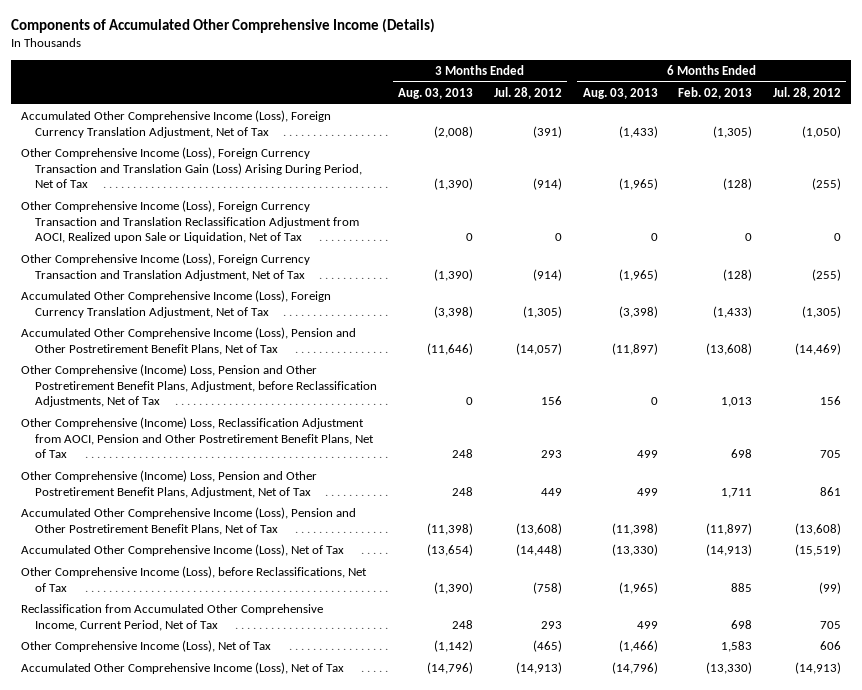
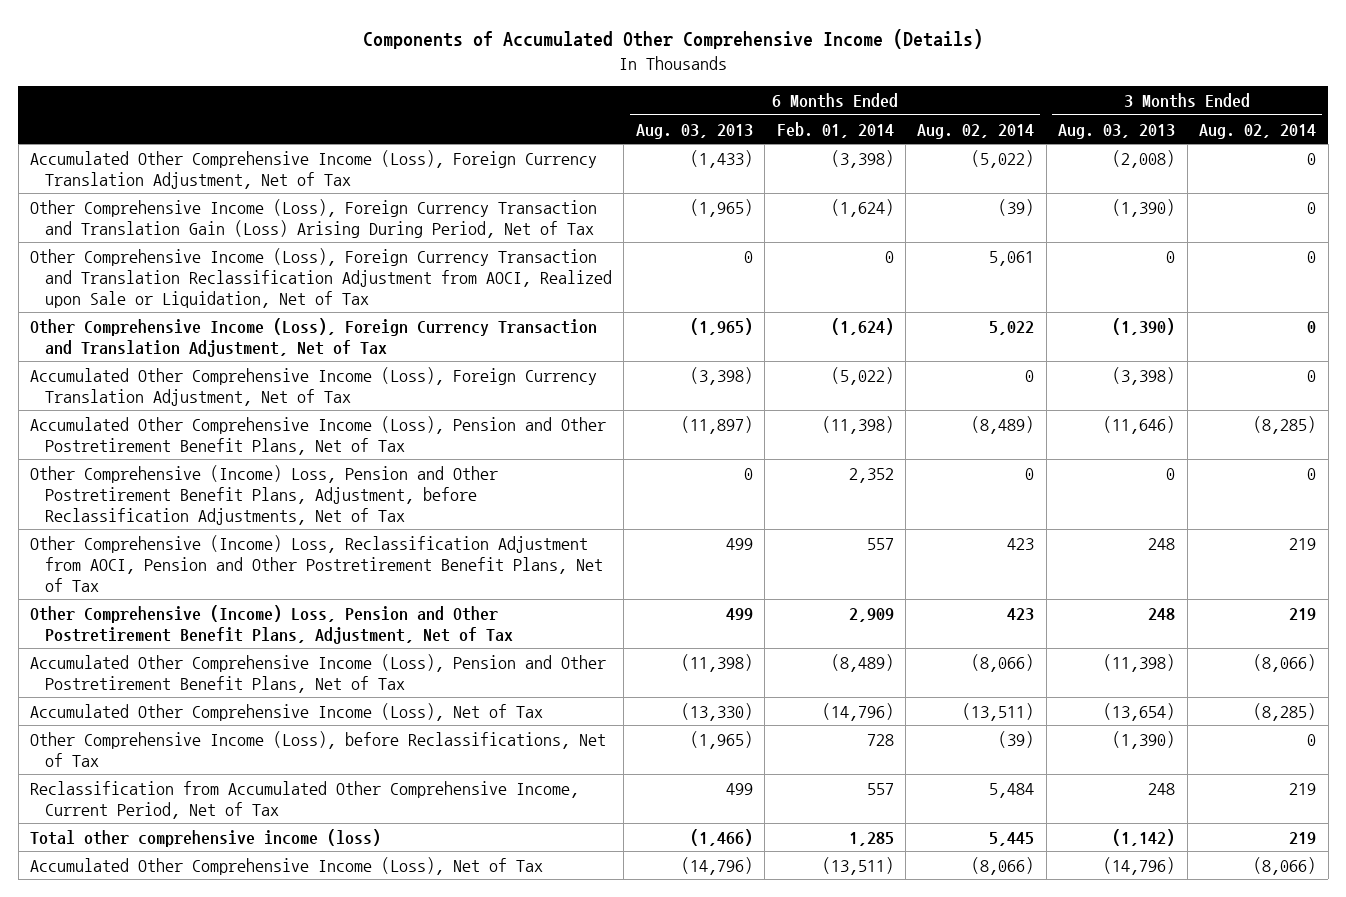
- | 3 Months Ended Aug. 03, 2013 | 3 Months Ended Jul. 28, 2012 | 6 Months Ended Aug. 03, 2013 | 6 Months Ended Feb. 02, 2013 | 6 Months Ended Jul. 28, 2012
+ | 6 Months Ended Aug. 03, 2013 | 6 Months Ended Feb. 01, 2014 | 6 Months Ended Aug. 02, 2014 | 3 Months Ended Aug. 03, 2013 | 3 Months Ended Aug. 02, 2014
- Other Comprehensive Income (Loss), Net of Tax | (1,142) | (465) | (1,466) | 1,583 | 606
+ Total other comprehensive income (loss) | (1,466) | 1,285 | 5,445 | (1,142) | 219

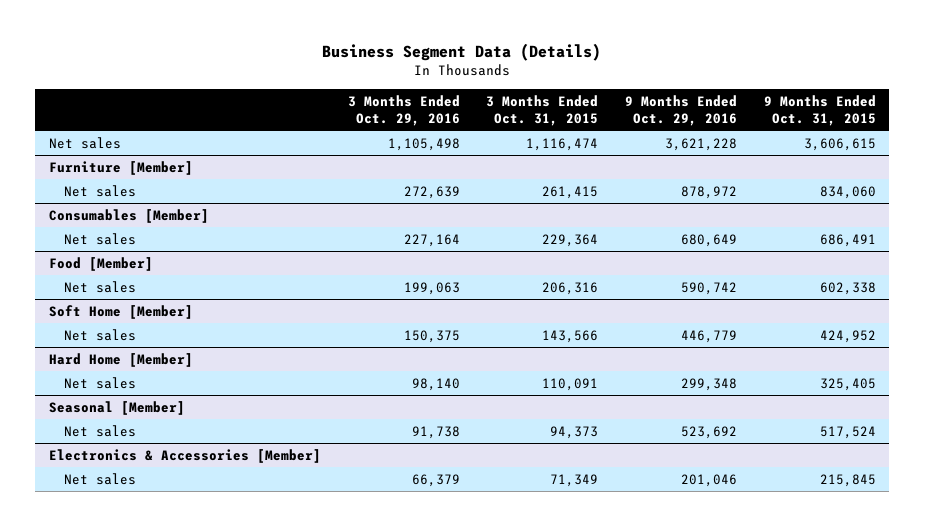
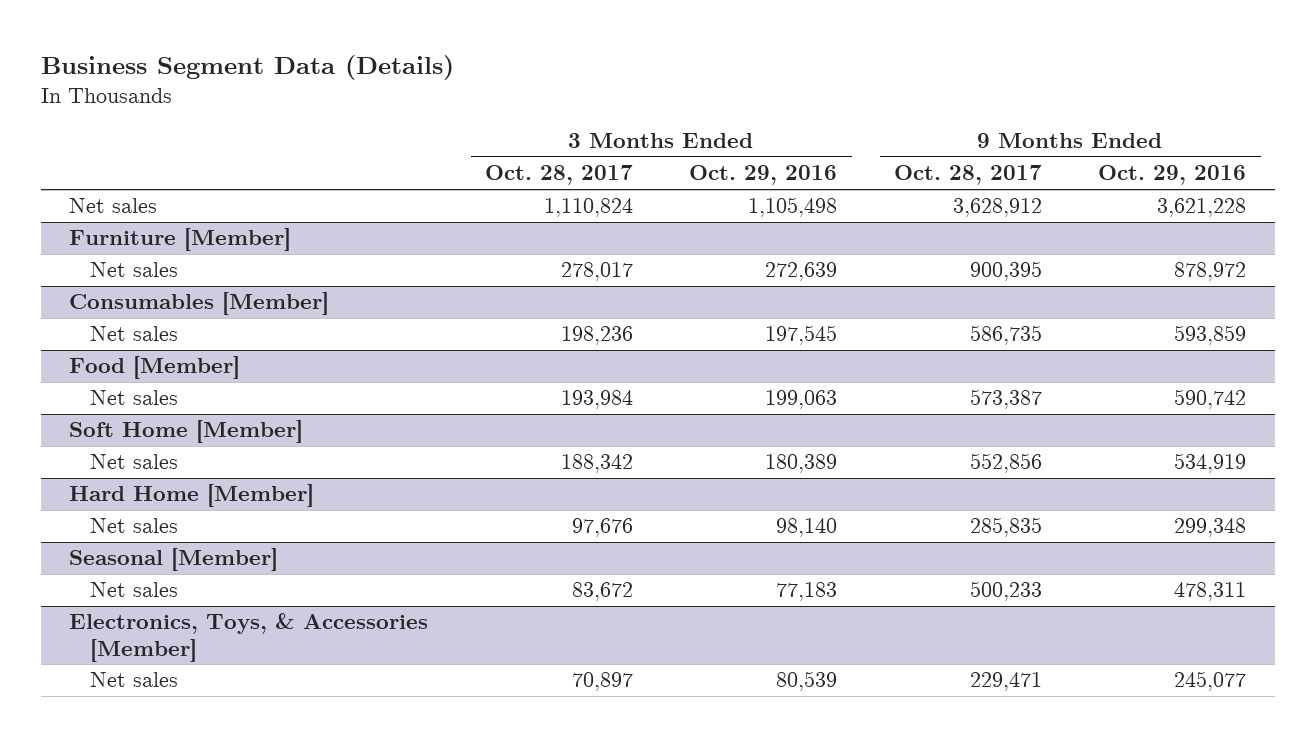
- | 3 Months Ended Oct. 29, 2016 | 3 Months Ended Oct. 31, 2015 | 9 Months Ended Oct. 29, 2016 | 9 Months Ended Oct. 31, 2015
+ | 3 Months Ended Oct. 28, 2017 | 3 Months Ended Oct. 29, 2016 | 9 Months Ended Oct. 28, 2017 | 9 Months Ended Oct. 29, 2016
@ Consumables [Member]
- Net sales | 227,164 | 229,364 | 680,649 | 686,491
+ Net sales | 198,236 | 197,545 | 586,735 | 593,859
@ Soft Home [Member]
- Net sales | 150,375 | 143,566 | 446,779 | 424,952
+ Net sales | 188,342 | 180,389 | 552,856 | 534,919
@ Seasonal [Member]
- Net sales | 91,738 | 94,373 | 523,692 | 517,524
- Electronics & Accessories [Member]
- Net sales | 66,379 | 71,349 | 201,046 | 215,845
@ Seasonal [Member]
+ Net sales | 83,672 | 77,183 | 500,233 | 478,311
+ Electronics, Toys, & Accessories [Member]
+ Net sales | 70,897 | 80,539 | 229,471 | 245,077

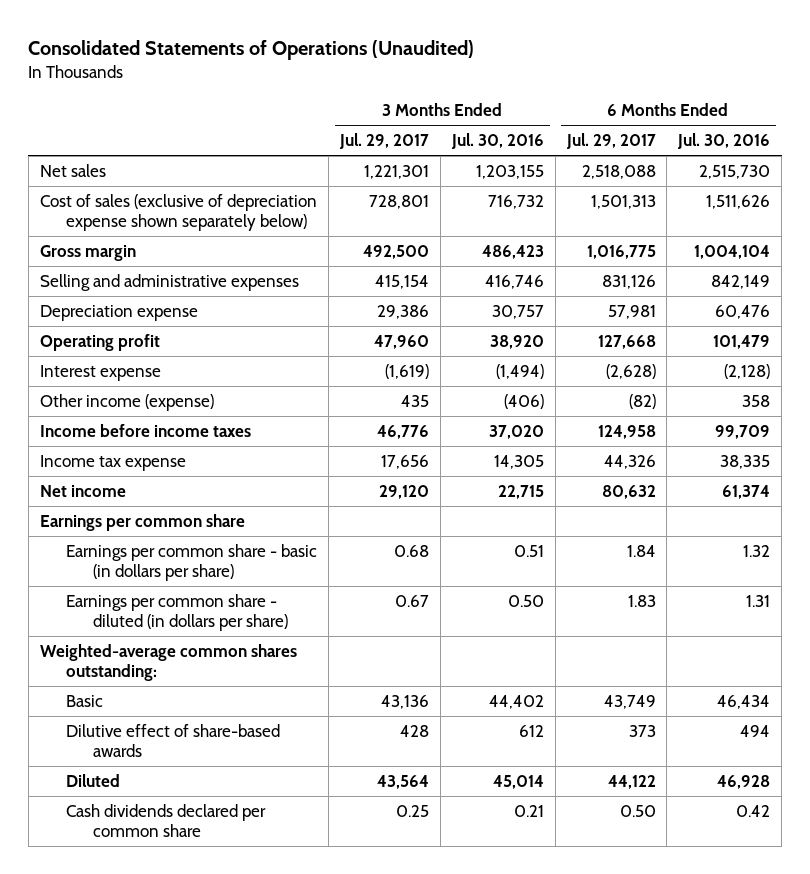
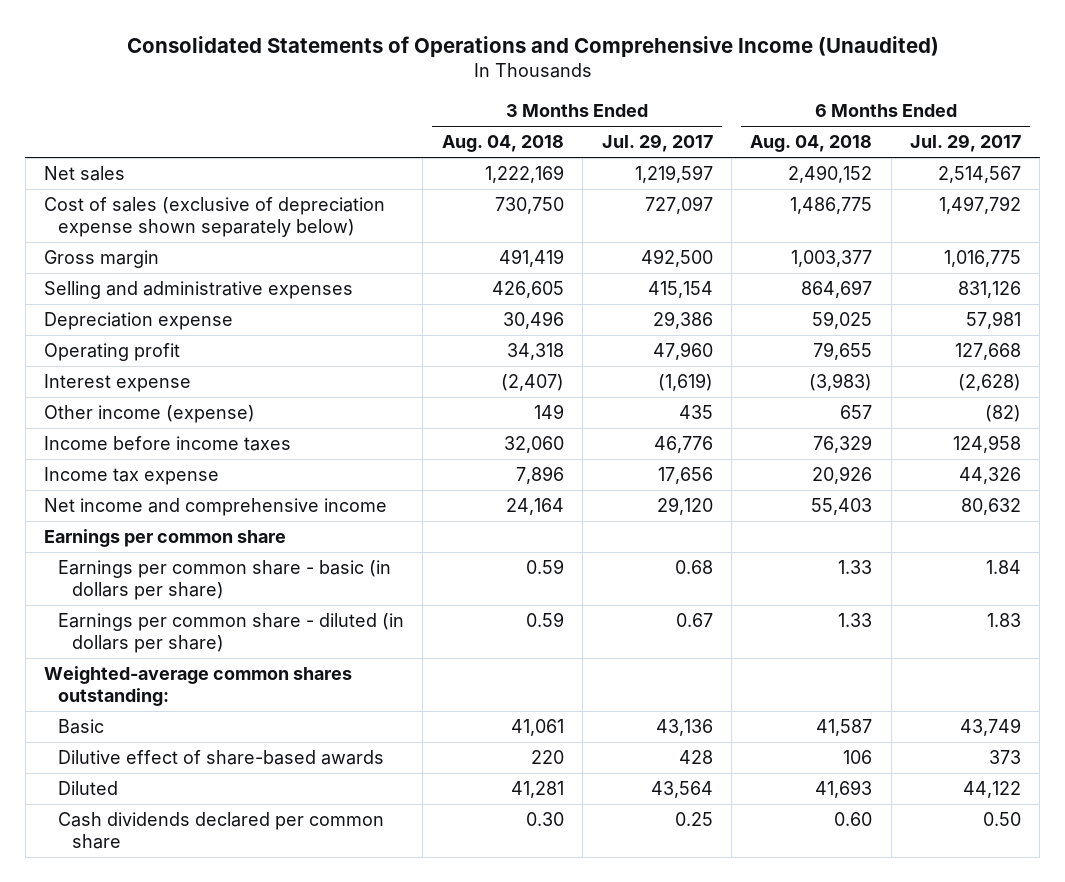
- Consolidated Statements of Operations (Unaudited)
+ Consolidated Statements of Operations and Comprehensive Income (Unaudited)
- | 3 Months Ended Jul. 29, 2017 | 3 Months Ended Jul. 30, 2016 | 6 Months Ended Jul. 29, 2017 | 6 Months Ended Jul. 30, 2016
+ | 3 Months Ended Aug. 04, 2018 | 3 Months Ended Jul. 29, 2017 | 6 Months Ended Aug. 04, 2018 | 6 Months Ended Jul. 29, 2017
- Net sales | 1,221,301 | 1,203,155 | 2,518,088 | 2,515,730
- Cost of sales (exclusive of depreciation expense shown separately below) | 728,801 | 716,732 | 1,501,313 | 1,511,626
+ Net sales | 1,222,169 | 1,219,597 | 2,490,152 | 2,514,567
+ Cost of sales (exclusive of depreciation expense shown separately below) | 730,750 | 727,097 | 1,486,775 | 1,497,792
- Net income | 29,120 | 22,715 | 80,632 | 61,374
+ Net income and comprehensive income | 24,164 | 29,120 | 55,403 | 80,632

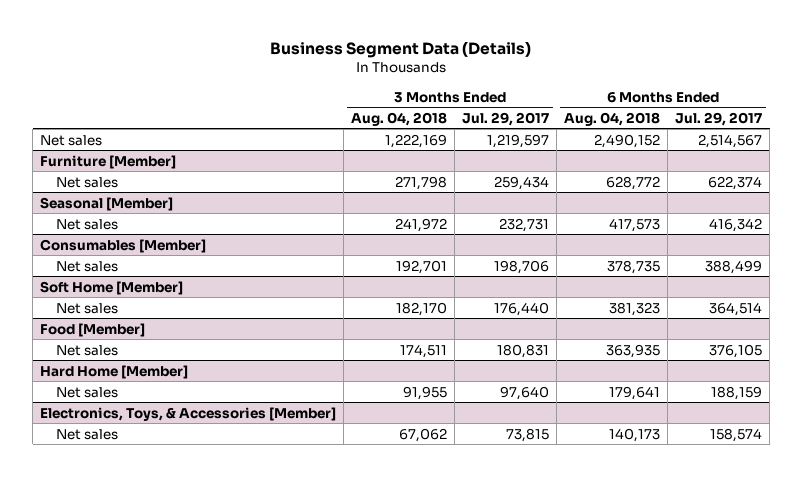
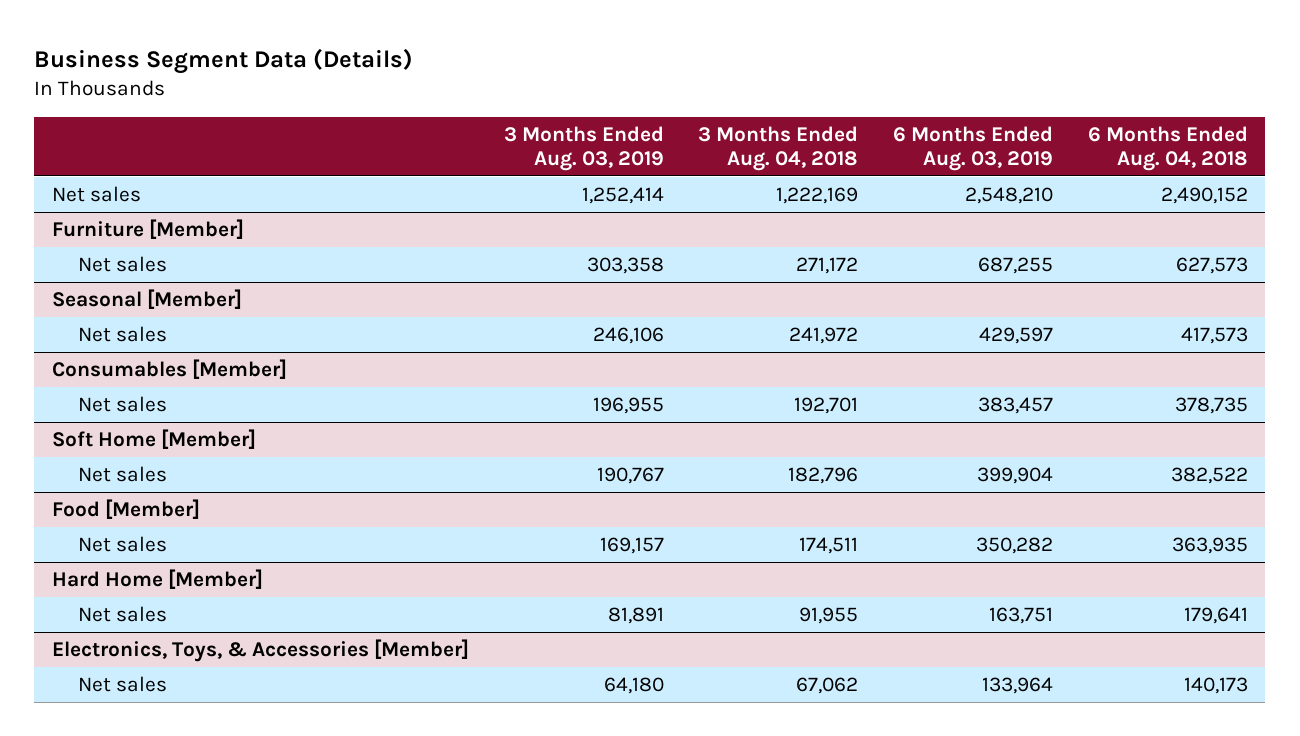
- | 3 Months Ended Aug. 04, 2018 | 3 Months Ended Jul. 29, 2017 | 6 Months Ended Aug. 04, 2018 | 6 Months Ended Jul. 29, 2017
+ | 3 Months Ended Aug. 03, 2019 | 3 Months Ended Aug. 04, 2018 | 6 Months Ended Aug. 03, 2019 | 6 Months Ended Aug. 04, 2018
@ Furniture [Member]
- Net sales | 271,798 | 259,434 | 628,772 | 622,374
+ Net sales | 303,358 | 271,172 | 687,255 | 627,573
@ Soft Home [Member]
- Net sales | 182,170 | 176,440 | 381,323 | 364,514
+ Net sales | 190,767 | 182,796 | 399,904 | 382,522

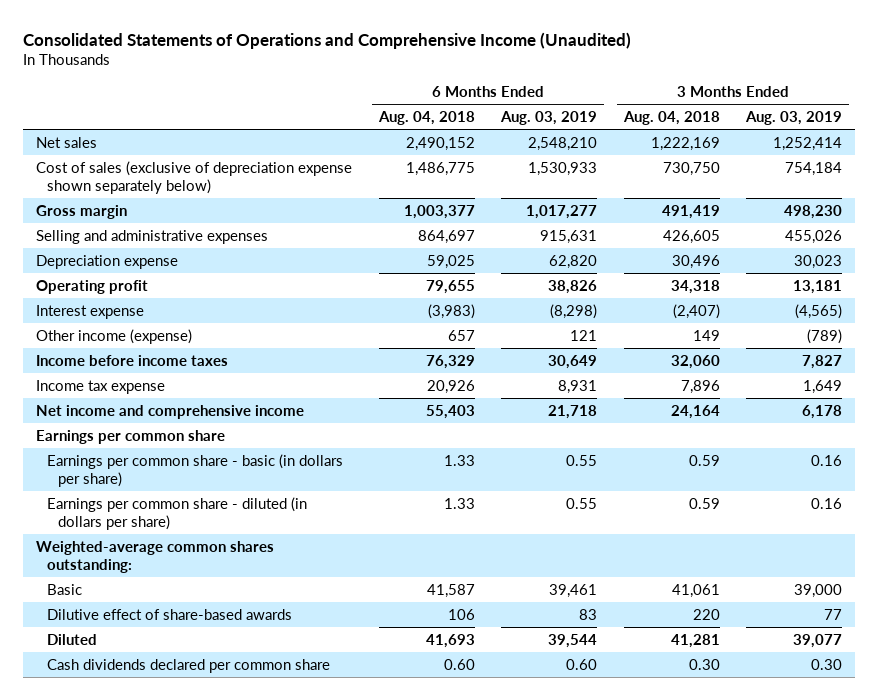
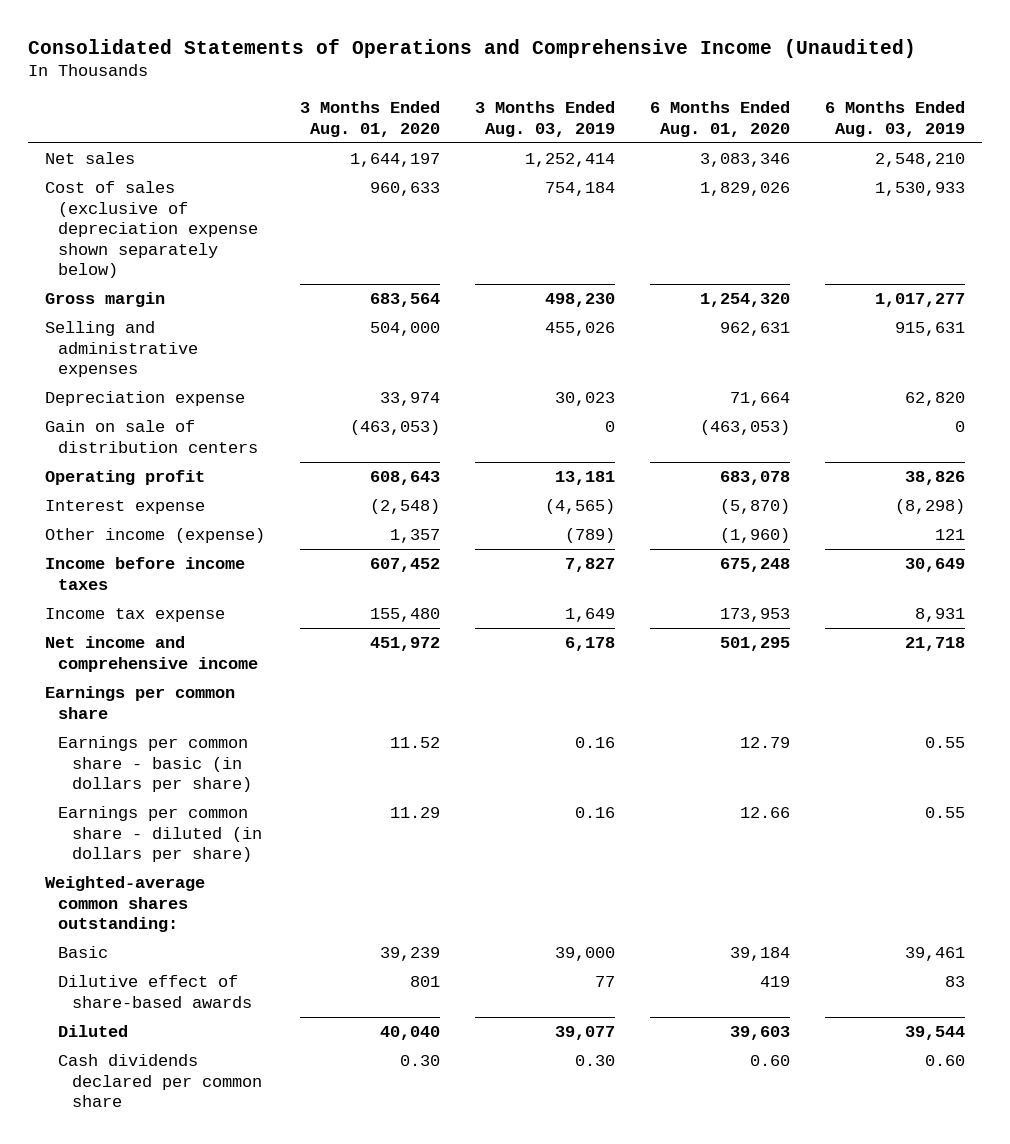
- | 6 Months Ended Aug. 04, 2018 | 6 Months Ended Aug. 03, 2019 | 3 Months Ended Aug. 04, 2018 | 3 Months Ended Aug. 03, 2019
+ | 3 Months Ended Aug. 01, 2020 | 3 Months Ended Aug. 03, 2019 | 6 Months Ended Aug. 01, 2020 | 6 Months Ended Aug. 03, 2019
+ Gain on sale of distribution centers | (463,053) | 0 | (463,053) | 0

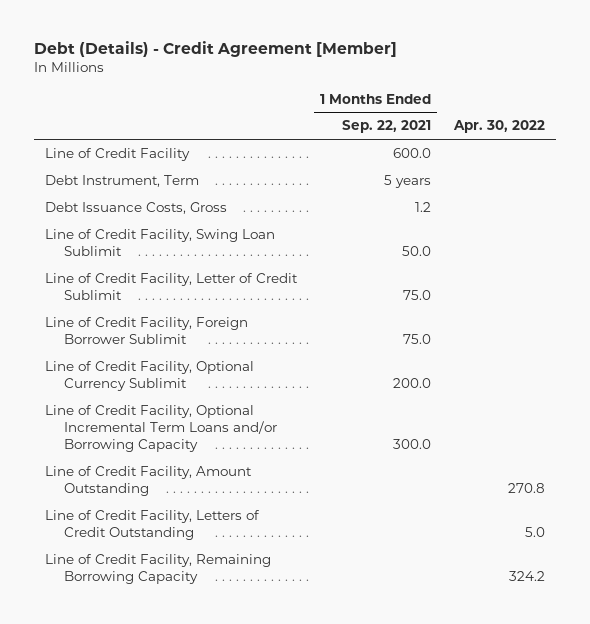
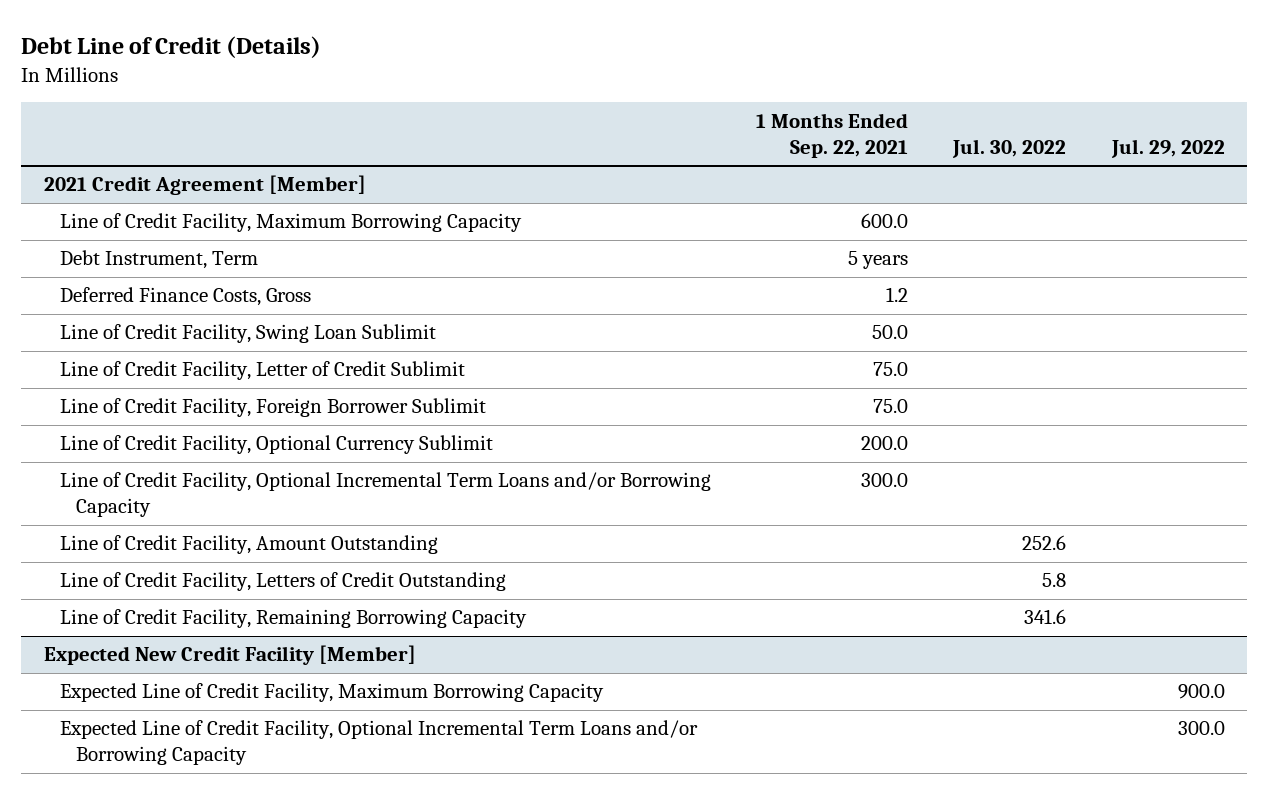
- Debt (Details) - Credit Agreement [Member]
+ Debt Line of Credit (Details)
- | 1 Months Ended Sep. 22, 2021 | Apr. 30, 2022
+ | 1 Months Ended Sep. 22, 2021 | Jul. 30, 2022 | Jul. 29, 2022
- Line of Credit Facility | 600.0 |
+ 2021 Credit Agreement [Member]
+ Line of Credit Facility, Maximum Borrowing Capacity | 600.0 | |
- Debt Issuance Costs, Gross | 1.2 |
+ Deferred Finance Costs, Gross | 1.2 | |
+ Expected New Credit Facility [Member]
+ Expected Line of Credit Facility, Maximum Borrowing Capacity | | | 900.0
+ Expected Line of Credit Facility, Optional Incremental Term Loans and/or Borrowing Capacity | | | 300.0

